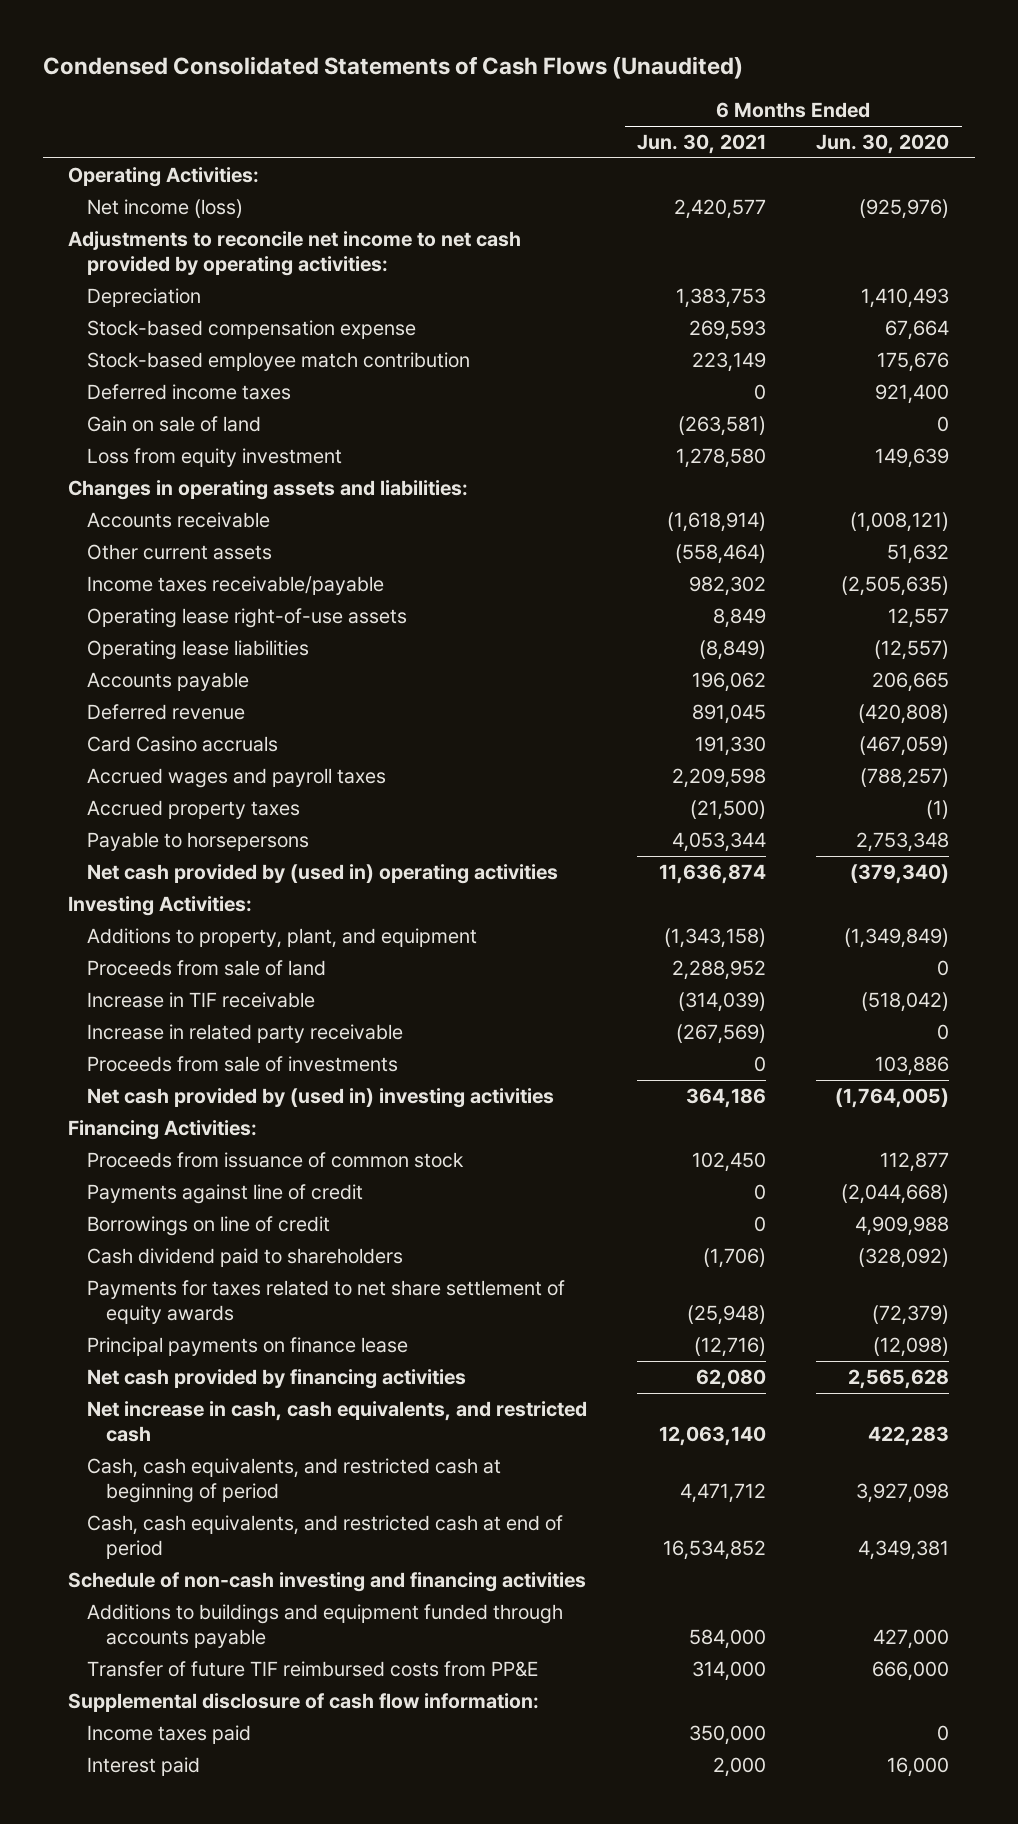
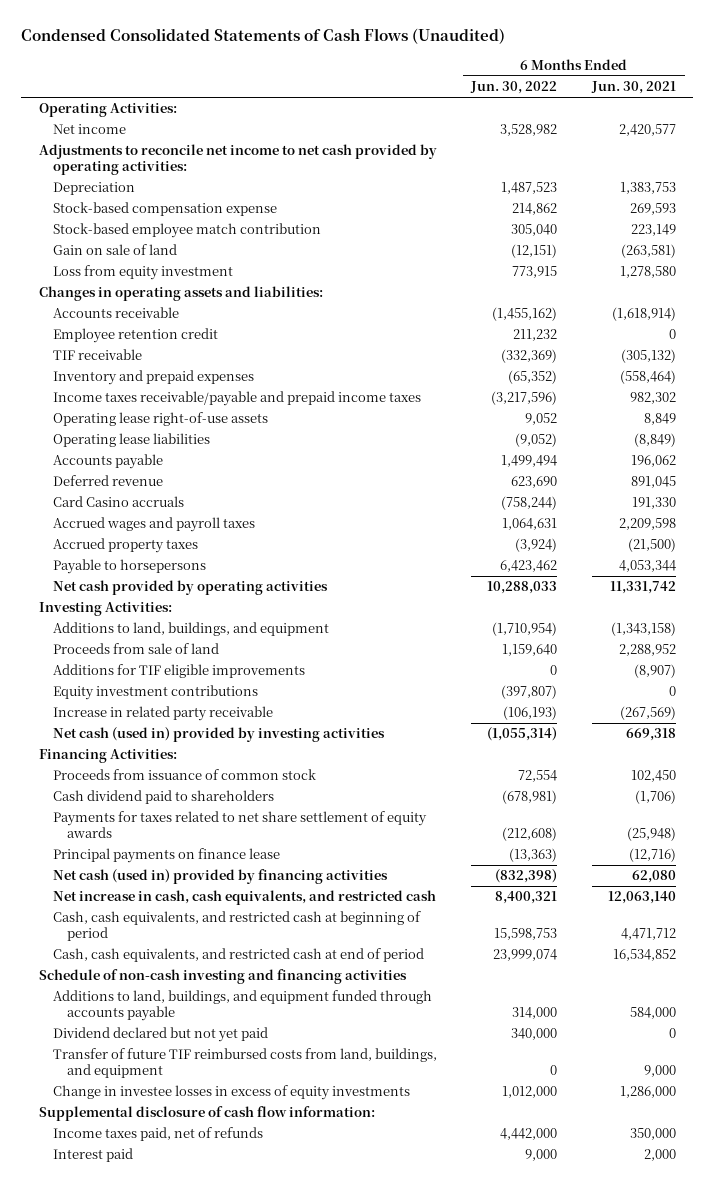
- | 6 Months Ended Jun. 30, 2021 | 6 Months Ended Jun. 30, 2020
+ | 6 Months Ended Jun. 30, 2022 | 6 Months Ended Jun. 30, 2021
- Net income (loss) | 2,420,577 | (925,976)
+ Net income | 3,528,982 | 2,420,577
- Deferred income taxes | 0 | 921,400
- Other current assets | (558,464) | 51,632
- Income taxes receivable/payable | 982,302 | (2,505,635)
+ Employee retention credit | 211,232 | 0
+ TIF receivable | (332,369) | (305,132)
+ Inventory and prepaid expenses | (65,352) | (558,464)
+ Income taxes receivable/payable and prepaid income taxes | (3,217,596) | 982,302
- Net cash provided by (used in) operating activities | 11,636,874 | (379,340)
+ Net cash provided by operating activities | 10,288,033 | 11,331,742
- Additions to property, plant, and equipment | (1,343,158) | (1,349,849)
+ Additions to land, buildings, and equipment | (1,710,954) | (1,343,158)
- Increase in TIF receivable | (314,039) | (518,042)
+ Additions for TIF eligible improvements | 0 | (8,907)
+ Equity investment contributions | (397,807) | 0
- Proceeds from sale of investments | 0 | 103,886
- Net cash provided by (used in) investing activities | 364,186 | (1,764,005)
+ Net cash (used in) provided by investing activities | (1,055,314) | 669,318
- Payments against line of credit | 0 | (2,044,668)
- Borrowings on line of credit | 0 | 4,909,988
- Net cash provided by financing activities | 62,080 | 2,565,628
+ Net cash (used in) provided by financing activities | (832,398) | 62,080
- Additions to buildings and equipment funded through accounts payable | 584,000 | 427,000
- Transfer of future TIF reimbursed costs from PP&E | 314,000 | 666,000
+ Additions to land, buildings, and equipment funded through accounts payable | 314,000 | 584,000
+ Dividend declared but not yet paid | 340,000 | 0
+ Transfer of future TIF reimbursed costs from land, buildings, and equipment | 0 | 9,000
+ Change in investee losses in excess of equity investments | 1,012,000 | 1,286,000
- Income taxes paid | 350,000 | 0
+ Income taxes paid, net of refunds | 4,442,000 | 350,000

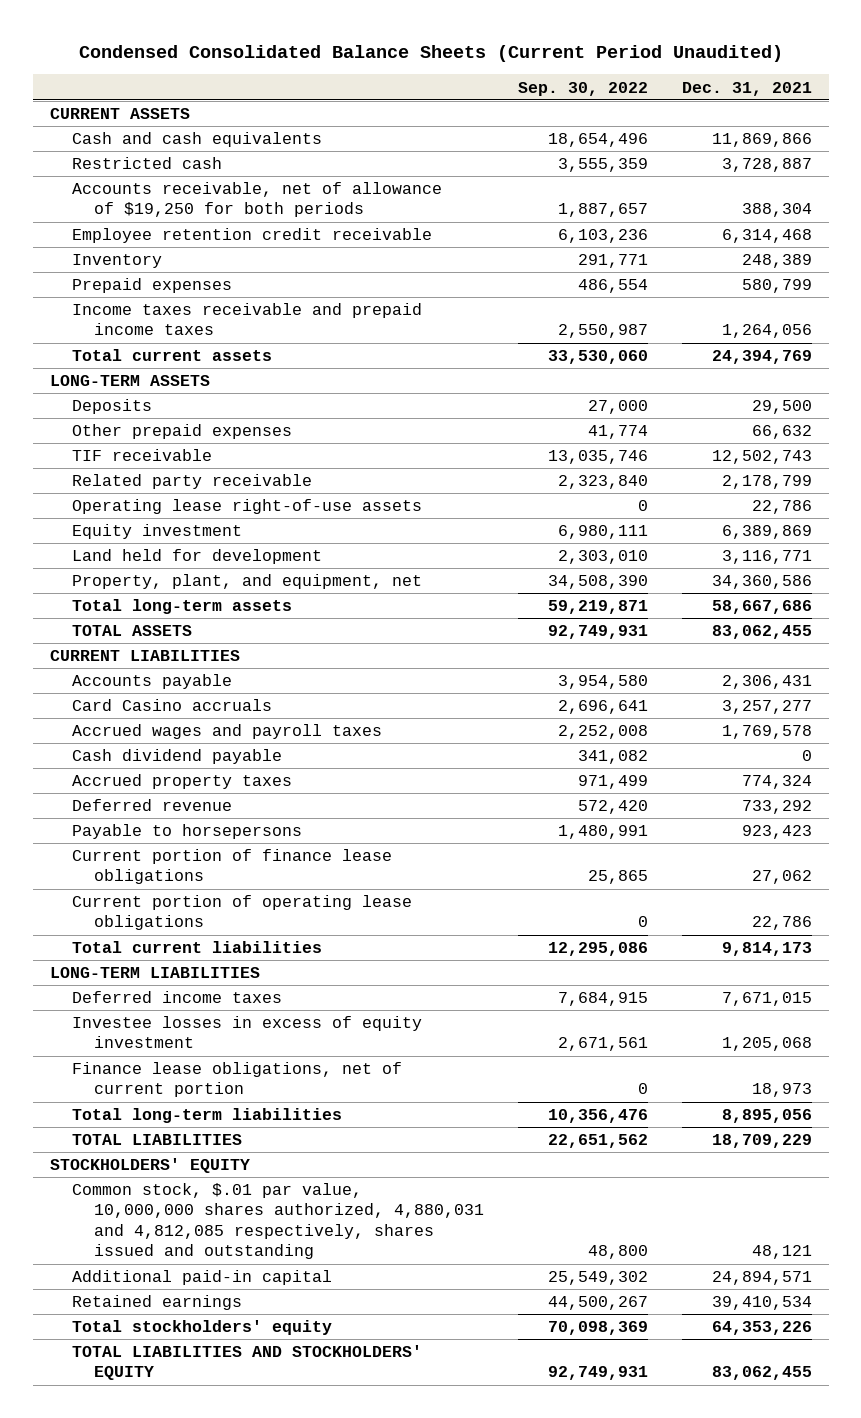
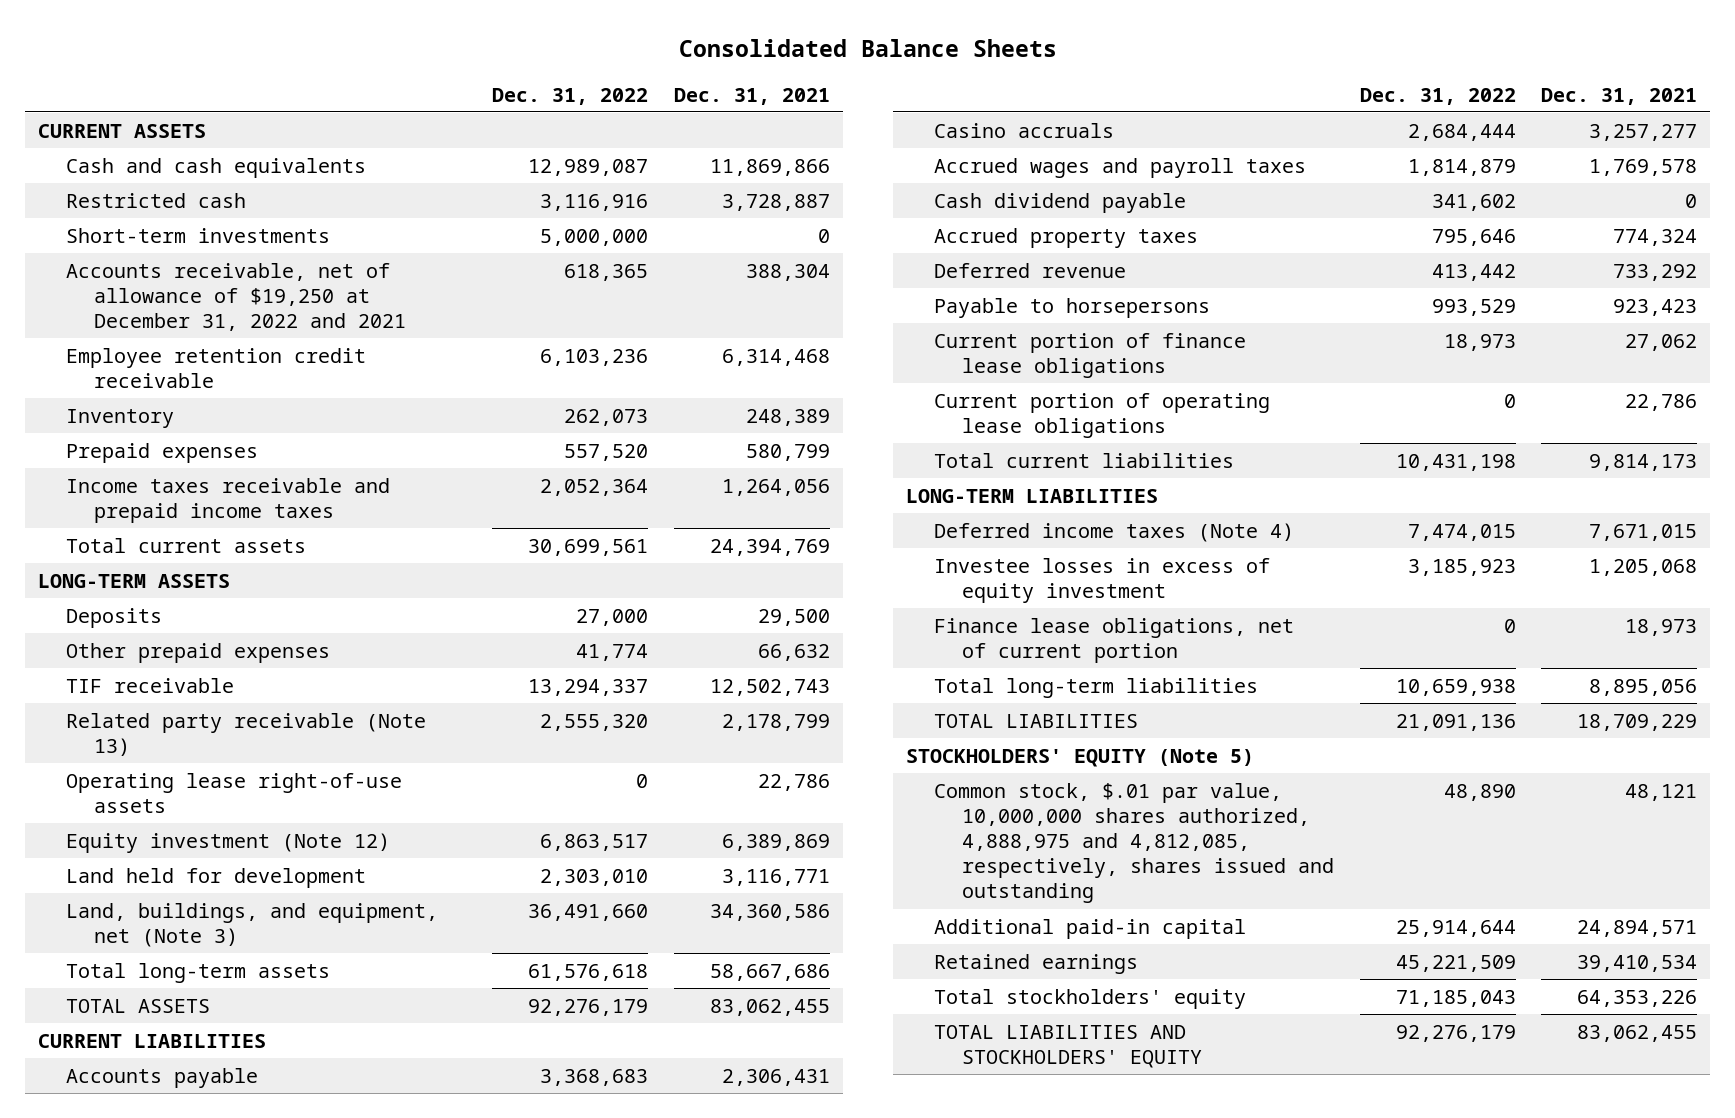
- Condensed Consolidated Balance Sheets (Current Period Unaudited)
+ Consolidated Balance Sheets
- | Sep. 30, 2022 | Dec. 31, 2021
+ | Dec. 31, 2022 | Dec. 31, 2021
- Accounts receivable, net of allowance of $19,250 for both periods | 1,887,657 | 388,304
+ Short-term investments | 5,000,000 | 0
+ Accounts receivable, net of allowance of $19,250 at December 31, 2022 and 2021 | 618,365 | 388,304
- Related party receivable | 2,323,840 | 2,178,799
+ Related party receivable (Note 13) | 2,555,320 | 2,178,799
- Equity investment | 6,980,111 | 6,389,869
+ Equity investment (Note 12) | 6,863,517 | 6,389,869
- Property, plant, and equipment, net | 34,508,390 | 34,360,586
+ Land, buildings, and equipment, net (Note 3) | 36,491,660 | 34,360,586
- Card Casino accruals | 2,696,641 | 3,257,277
+ Casino accruals | 2,684,444 | 3,257,277
- Deferred income taxes | 7,684,915 | 7,671,015
+ Deferred income taxes (Note 4) | 7,474,015 | 7,671,015
- STOCKHOLDERS' EQUITY
- Common stock, $.01 par value, 10,000,000 shares authorized, 4,880,031 and 4,812,085 respectively, shares issued and outstanding | 48,800 | 48,121
+ STOCKHOLDERS' EQUITY (Note 5)
+ Common stock, $.01 par value, 10,000,000 shares authorized, 4,888,975 and 4,812,085, respectively, shares issued and outstanding | 48,890 | 48,121

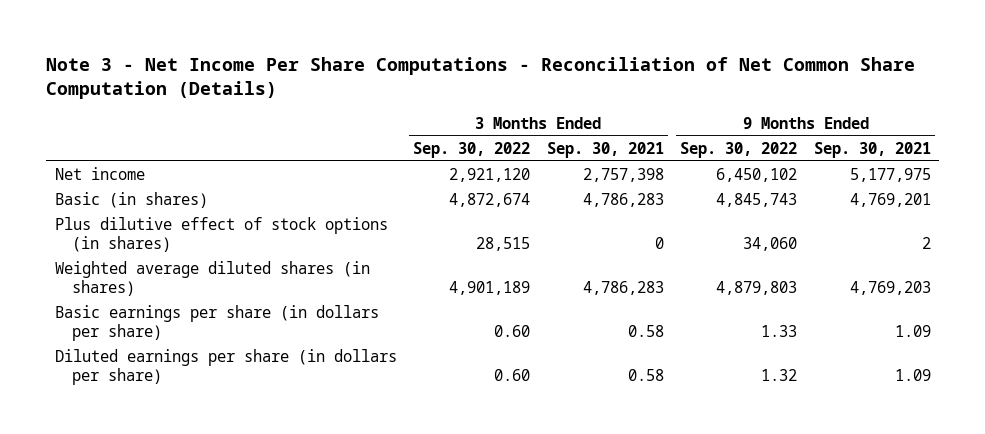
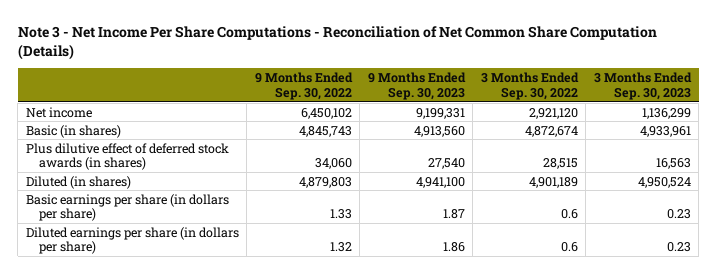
- | 3 Months Ended Sep. 30, 2022 | 3 Months Ended Sep. 30, 2021 | 9 Months Ended Sep. 30, 2022 | 9 Months Ended Sep. 30, 2021
+ | 9 Months Ended Sep. 30, 2022 | 9 Months Ended Sep. 30, 2023 | 3 Months Ended Sep. 30, 2022 | 3 Months Ended Sep. 30, 2023
- Plus dilutive effect of stock options (in shares) | 28,515 | 0 | 34,060 | 2
- Weighted average diluted shares (in shares) | 4,901,189 | 4,786,283 | 4,879,803 | 4,769,203
- Basic earnings per share (in dollars per share) | 0.60 | 0.58 | 1.33 | 1.09
- Diluted earnings per share (in dollars per share) | 0.60 | 0.58 | 1.32 | 1.09
+ Plus dilutive effect of deferred stock awards (in shares) | 34,060 | 27,540 | 28,515 | 16,563
+ Diluted (in shares) | 4,879,803 | 4,941,100 | 4,901,189 | 4,950,524
+ Basic earnings per share (in dollars per share) | 1.33 | 1.87 | 0.6 | 0.23
+ Diluted earnings per share (in dollars per share) | 1.32 | 1.86 | 0.6 | 0.23

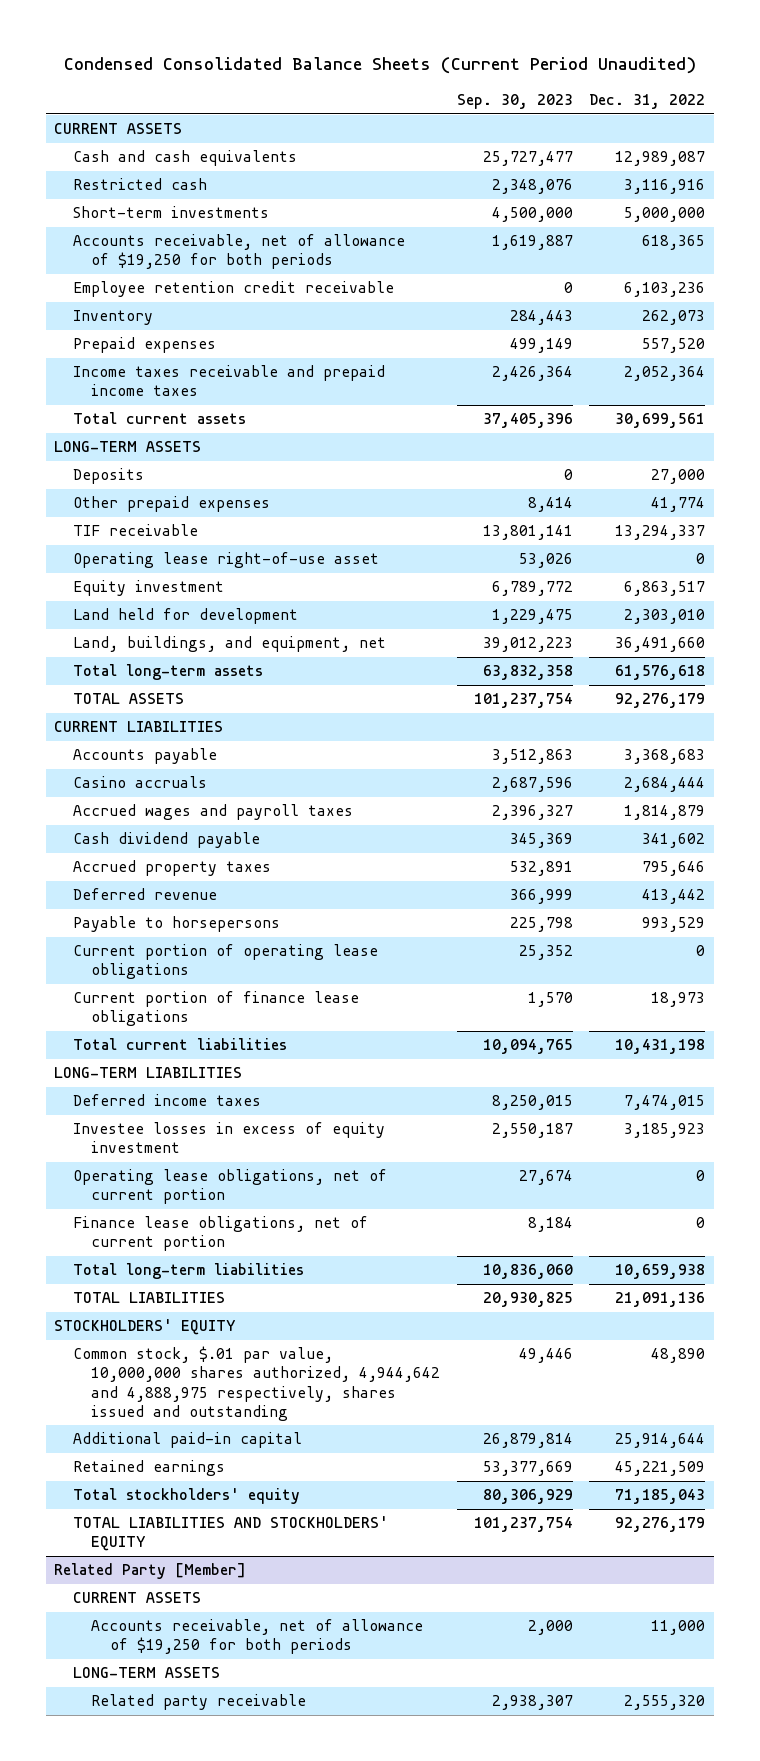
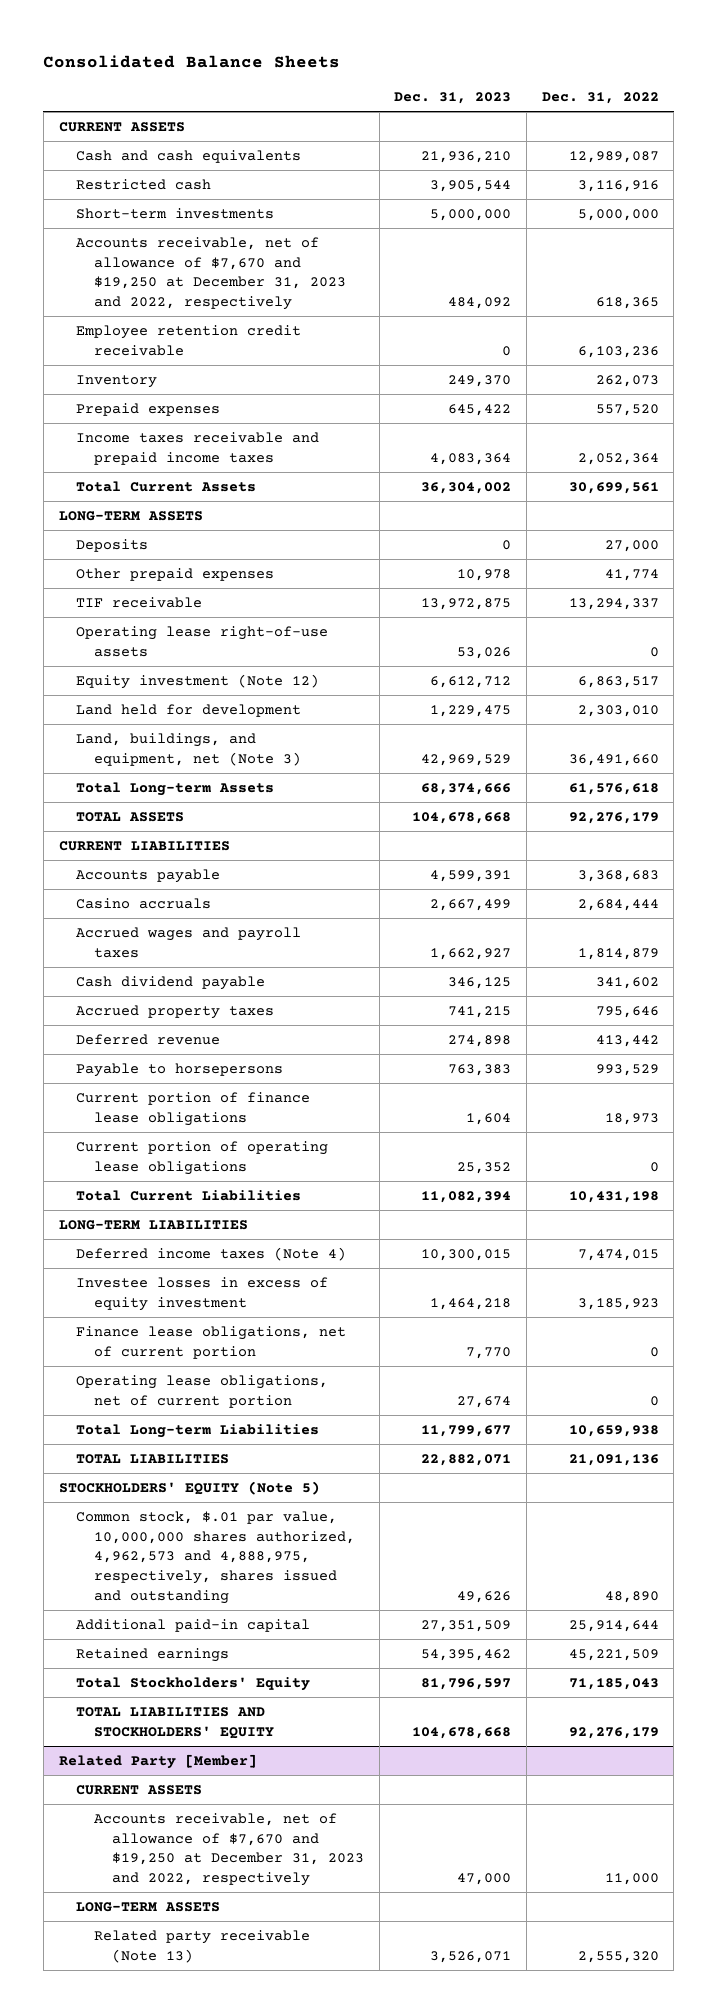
- Condensed Consolidated Balance Sheets (Current Period Unaudited)
+ Consolidated Balance Sheets
- | Sep. 30, 2023 | Dec. 31, 2022
+ | Dec. 31, 2023 | Dec. 31, 2022
- Accounts receivable, net of allowance of $19,250 for both periods | 1,619,887 | 618,365
+ Accounts receivable, net of allowance of $7,670 and $19,250 at December 31, 2023 and 2022, respectively | 484,092 | 618,365
- Total current assets | 37,405,396 | 30,699,561
+ Total Current Assets | 36,304,002 | 30,699,561
- Operating lease right-of-use asset | 53,026 | 0
- Equity investment | 6,789,772 | 6,863,517
+ Operating lease right-of-use assets | 53,026 | 0
+ Equity investment (Note 12) | 6,612,712 | 6,863,517
- Land, buildings, and equipment, net | 39,012,223 | 36,491,660
- Total long-term assets | 63,832,358 | 61,576,618
+ Land, buildings, and equipment, net (Note 3) | 42,969,529 | 36,491,660
+ Total Long-term Assets | 68,374,666 | 61,576,618
- Total current liabilities | 10,094,765 | 10,431,198
moved down: Current portion of operating lease obligations | 25,352 | 0
+ Total Current Liabilities | 11,082,394 | 10,431,198
- Deferred income taxes | 8,250,015 | 7,474,015
+ Deferred income taxes (Note 4) | 10,300,015 | 7,474,015
- Total long-term liabilities | 10,836,060 | 10,659,938
moved down: Operating lease obligations, net of current portion | 27,674 | 0
+ Total Long-term Liabilities | 11,799,677 | 10,659,938
- STOCKHOLDERS' EQUITY
- Common stock, $.01 par value, 10,000,000 shares authorized, 4,944,642 and 4,888,975 respectively, shares issued and outstanding | 49,446 | 48,890
+ STOCKHOLDERS' EQUITY (Note 5)
+ Common stock, $.01 par value, 10,000,000 shares authorized, 4,962,573 and 4,888,975, respectively, shares issued and outstanding | 49,626 | 48,890
- Total stockholders' equity | 80,306,929 | 71,185,043
+ Total Stockholders' Equity | 81,796,597 | 71,185,043
@ Related Party [Member]
- Accounts receivable, net of allowance of $19,250 for both periods | 2,000 | 11,000
+ Accounts receivable, net of allowance of $7,670 and $19,250 at December 31, 2023 and 2022, respectively | 47,000 | 11,000
- Related party receivable | 2,938,307 | 2,555,320
+ Related party receivable (Note 13) | 3,526,071 | 2,555,320

